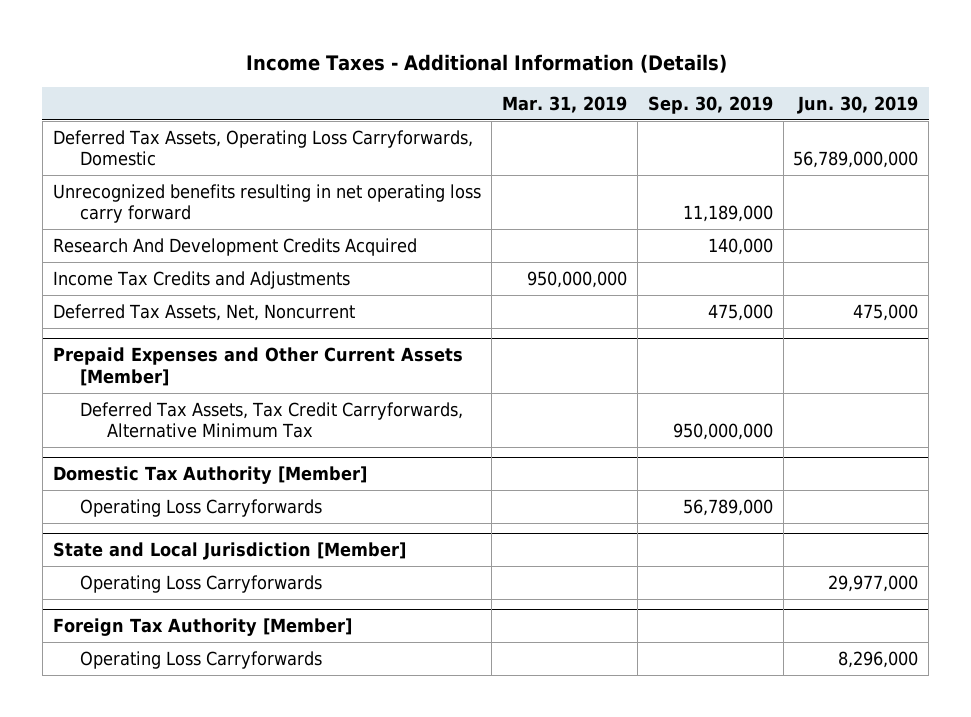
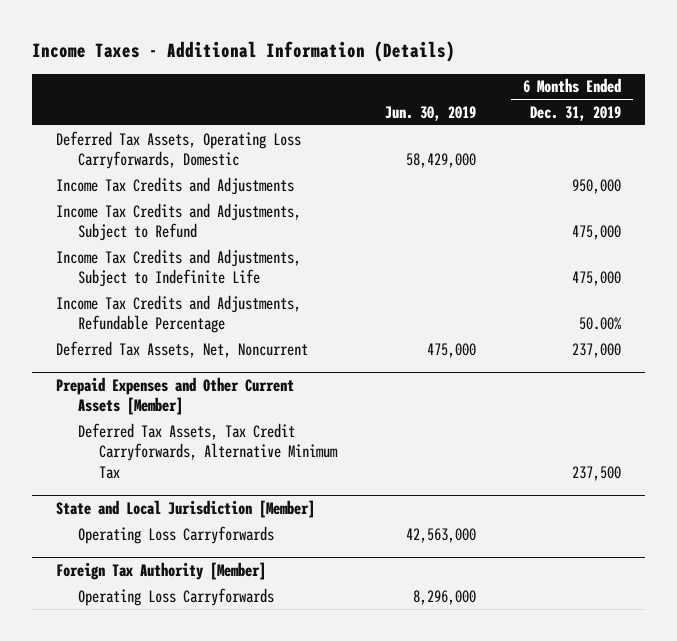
- | Mar. 31, 2019 | Sep. 30, 2019 | Jun. 30, 2019
+ | Jun. 30, 2019 | 6 Months Ended Dec. 31, 2019
- Deferred Tax Assets, Operating Loss Carryforwards, Domestic | | | 56,789,000,000
- Unrecognized benefits resulting in net operating loss carry forward | | 11,189,000 |
- Research And Development Credits Acquired | | 140,000 |
+ Deferred Tax Assets, Operating Loss Carryforwards, Domestic | 58,429,000 |
+ Income Tax Credits and Adjustments, Subject to Refund | | 475,000
+ Income Tax Credits and Adjustments, Subject to Indefinite Life | | 475,000
+ Income Tax Credits and Adjustments, Refundable Percentage | | 50.00%
- Domestic Tax Authority [Member]
- Operating Loss Carryforwards | | 56,789,000 |
@ State and Local Jurisdiction [Member]
- Operating Loss Carryforwards | | | 29,977,000
+ Operating Loss Carryforwards | 42,563,000 |

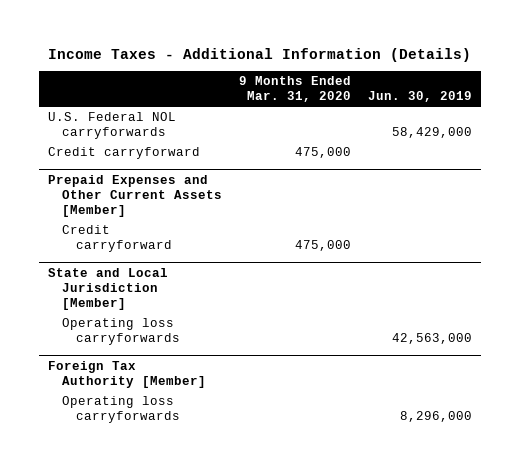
- | Jun. 30, 2019 | 6 Months Ended Dec. 31, 2019
+ | 9 Months Ended Mar. 31, 2020 | Jun. 30, 2019
- Deferred Tax Assets, Operating Loss Carryforwards, Domestic | 58,429,000 |
- Income Tax Credits and Adjustments | | 950,000
- Income Tax Credits and Adjustments, Subject to Refund | | 475,000
- Income Tax Credits and Adjustments, Subject to Indefinite Life | | 475,000
- Income Tax Credits and Adjustments, Refundable Percentage | | 50.00%
- Deferred Tax Assets, Net, Noncurrent | 475,000 | 237,000
+ U.S. Federal NOL carryforwards | | 58,429,000
+ Credit carryforward | 475,000 |
@ Prepaid Expenses and Other Current Assets [Member]
- Deferred Tax Assets, Tax Credit Carryforwards, Alternative Minimum Tax | | 237,500
+ Credit carryforward | 475,000 |
@ State and Local Jurisdiction [Member]
- Operating Loss Carryforwards | 42,563,000 |
+ Operating loss carryforwards | | 42,563,000
@ Foreign Tax Authority [Member]
- Operating Loss Carryforwards | 8,296,000 |
+ Operating loss carryforwards | | 8,296,000

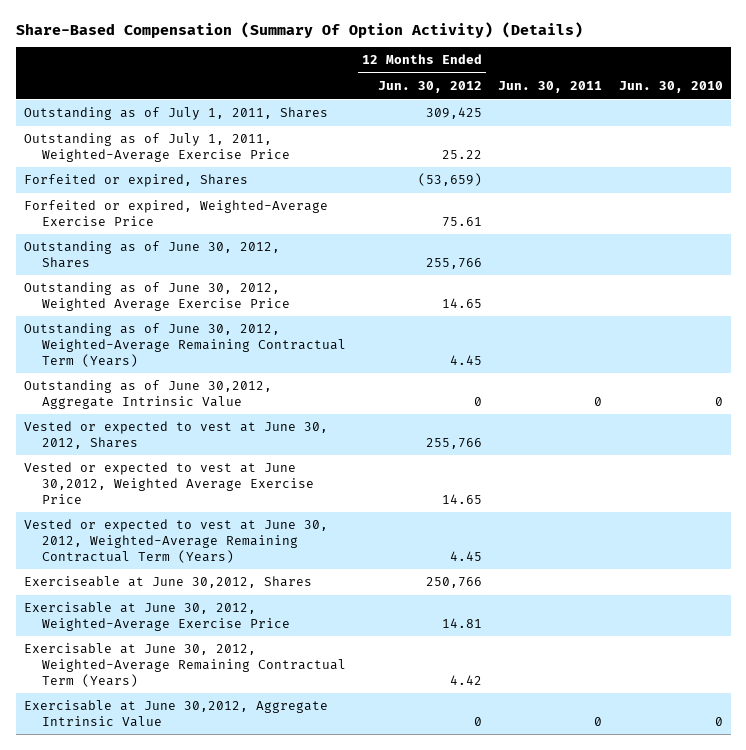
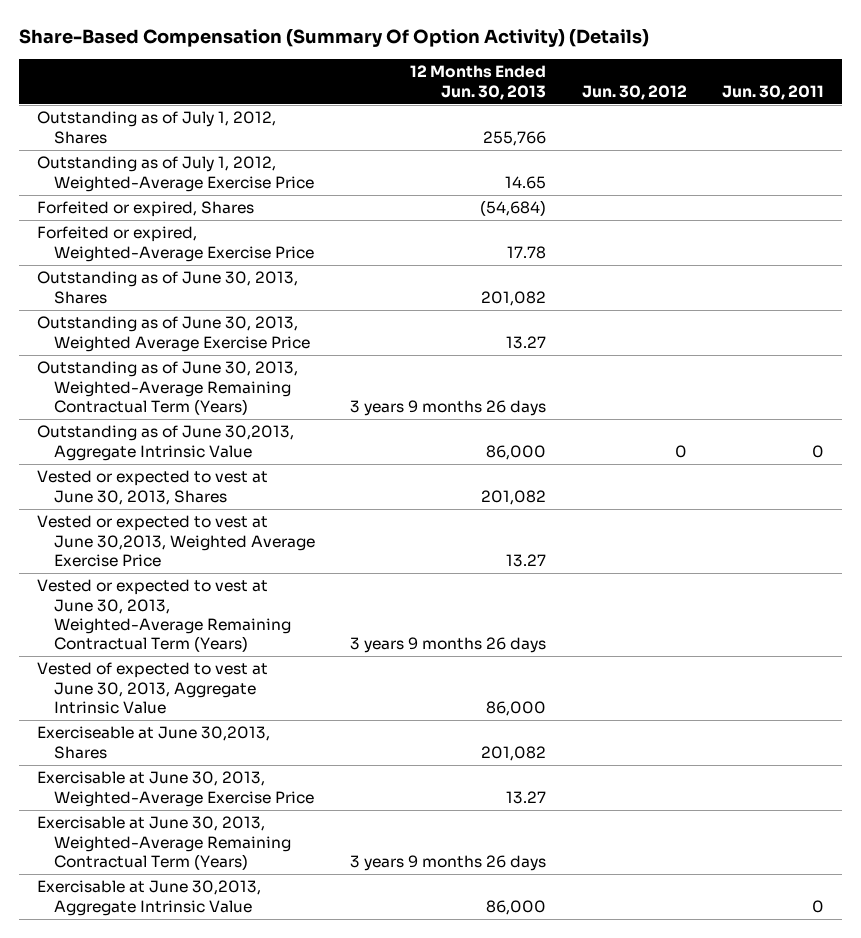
- | 12 Months Ended Jun. 30, 2012 | Jun. 30, 2011 | Jun. 30, 2010
+ | 12 Months Ended Jun. 30, 2013 | Jun. 30, 2012 | Jun. 30, 2011
- Outstanding as of July 1, 2011, Shares | 309,425 | |
- Outstanding as of July 1, 2011, Weighted-Average Exercise Price | 25.22 | |
+ Outstanding as of July 1, 2012, Shares | 255,766 | |
+ Outstanding as of July 1, 2012, Weighted-Average Exercise Price | 14.65 | |
- Outstanding as of June 30, 2012, Shares | 255,766 | |
- Outstanding as of June 30, 2012, Weighted Average Exercise Price | 14.65 | |
- Outstanding as of June 30, 2012, Weighted-Average Remaining Contractual Term (Years) | 4.45 | |
- Outstanding as of June 30,2012, Aggregate Intrinsic Value | 0 | 0 | 0
- Vested or expected to vest at June 30, 2012, Shares | 255,766 | |
- Vested or expected to vest at June 30,2012, Weighted Average Exercise Price | 14.65 | |
- Vested or expected to vest at June 30, 2012, Weighted-Average Remaining Contractual Term (Years) | 4.45 | |
- Exerciseable at June 30,2012, Shares | 250,766 | |
- Exercisable at June 30, 2012, Weighted-Average Exercise Price | 14.81 | |
- Exercisable at June 30, 2012, Weighted-Average Remaining Contractual Term (Years) | 4.42 | |
- Exercisable at June 30,2012, Aggregate Intrinsic Value | 0 | 0 | 0
+ Outstanding as of June 30, 2013, Shares | 201,082 | |
+ Outstanding as of June 30, 2013, Weighted Average Exercise Price | 13.27 | |
+ Outstanding as of June 30, 2013, Weighted-Average Remaining Contractual Term (Years) | 3 years 9 months 26 days | |
+ Outstanding as of June 30,2013, Aggregate Intrinsic Value | 86,000 | 0 | 0
+ Vested or expected to vest at June 30, 2013, Shares | 201,082 | |
+ Vested or expected to vest at June 30,2013, Weighted Average Exercise Price | 13.27 | |
+ Vested or expected to vest at June 30, 2013, Weighted-Average Remaining Contractual Term (Years) | 3 years 9 months 26 days | |
+ Vested of expected to vest at June 30, 2013, Aggregate Intrinsic Value | 86,000 | |
+ Exerciseable at June 30,2013, Shares | 201,082 | |
+ Exercisable at June 30, 2013, Weighted-Average Exercise Price | 13.27 | |
+ Exercisable at June 30, 2013, Weighted-Average Remaining Contractual Term (Years) | 3 years 9 months 26 days | |
+ Exercisable at June 30,2013, Aggregate Intrinsic Value | 86,000 | | 0

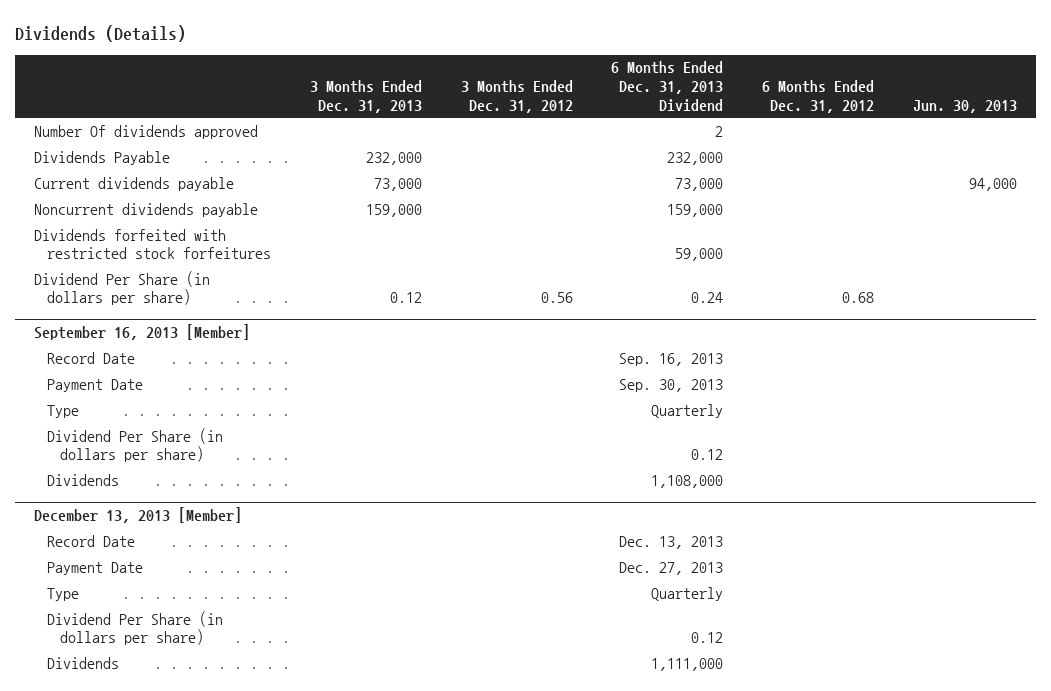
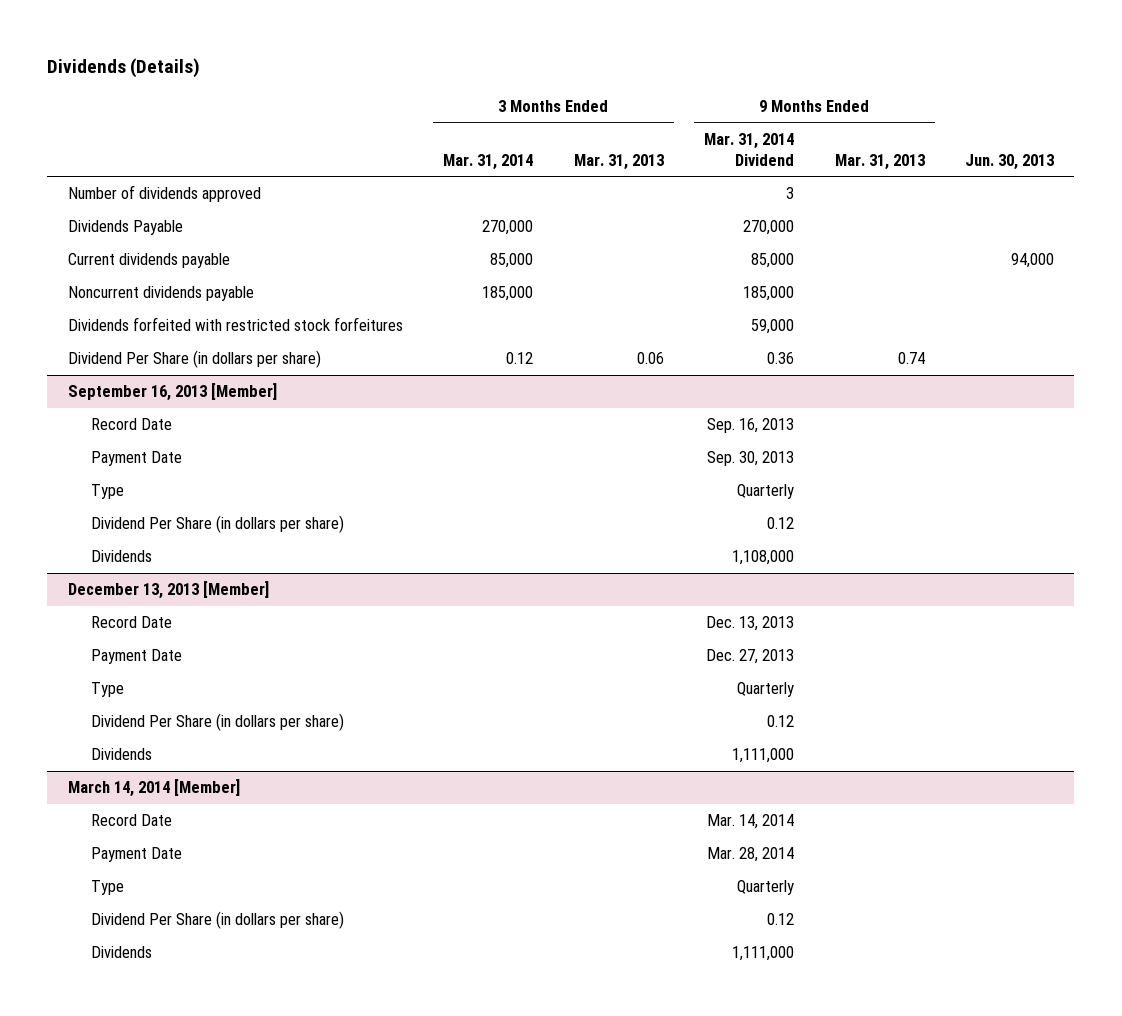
- | 3 Months Ended Dec. 31, 2013 | 3 Months Ended Dec. 31, 2012 | 6 Months Ended Dec. 31, 2013 Dividend | 6 Months Ended Dec. 31, 2012 | Jun. 30, 2013
+ | 3 Months Ended Mar. 31, 2014 | 3 Months Ended Mar. 31, 2013 | 9 Months Ended Mar. 31, 2014 Dividend | 9 Months Ended Mar. 31, 2013 | Jun. 30, 2013
- Number Of dividends approved | | | 2 | |
+ Number of dividends approved | | | 3 | |
+ March 14, 2014 [Member]
+ Record Date | | | Mar. 14, 2014 | |
+ Payment Date | | | Mar. 28, 2014 | |
+ Type | | | Quarterly | |
+ Dividend Per Share (in dollars per share) | | | 0.12 | |
+ Dividends | | | 1,111,000 | |

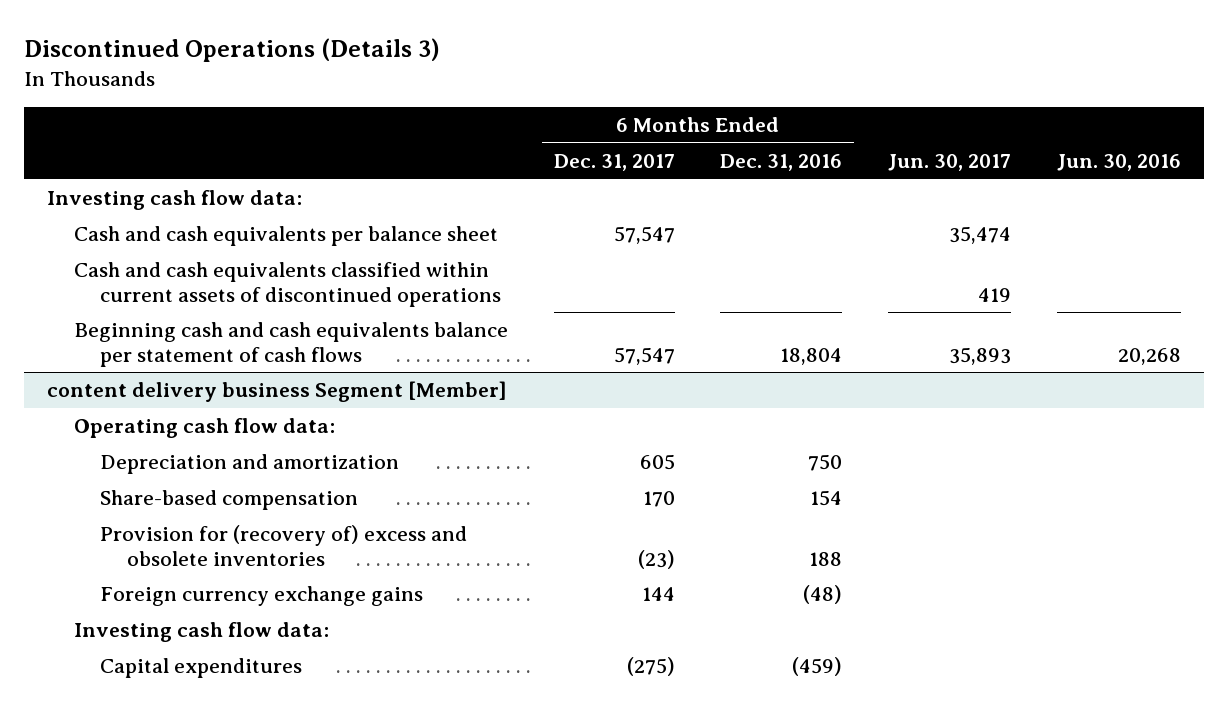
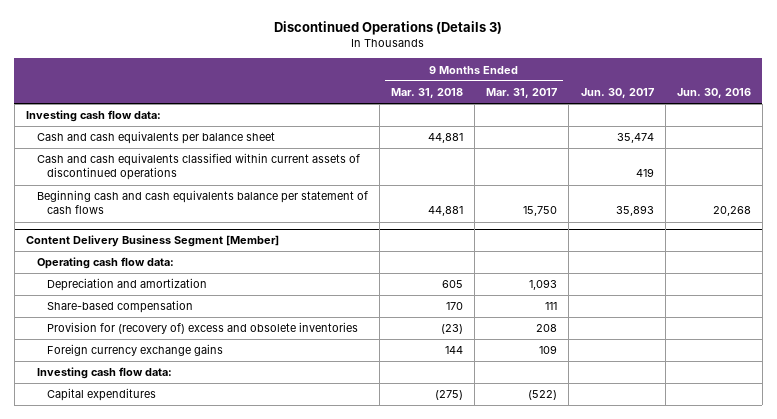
- | 6 Months Ended Dec. 31, 2017 | 6 Months Ended Dec. 31, 2016 | Jun. 30, 2017 | Jun. 30, 2016
+ | 9 Months Ended Mar. 31, 2018 | 9 Months Ended Mar. 31, 2017 | Jun. 30, 2017 | Jun. 30, 2016
- content delivery business Segment [Member]
+ Content Delivery Business Segment [Member]

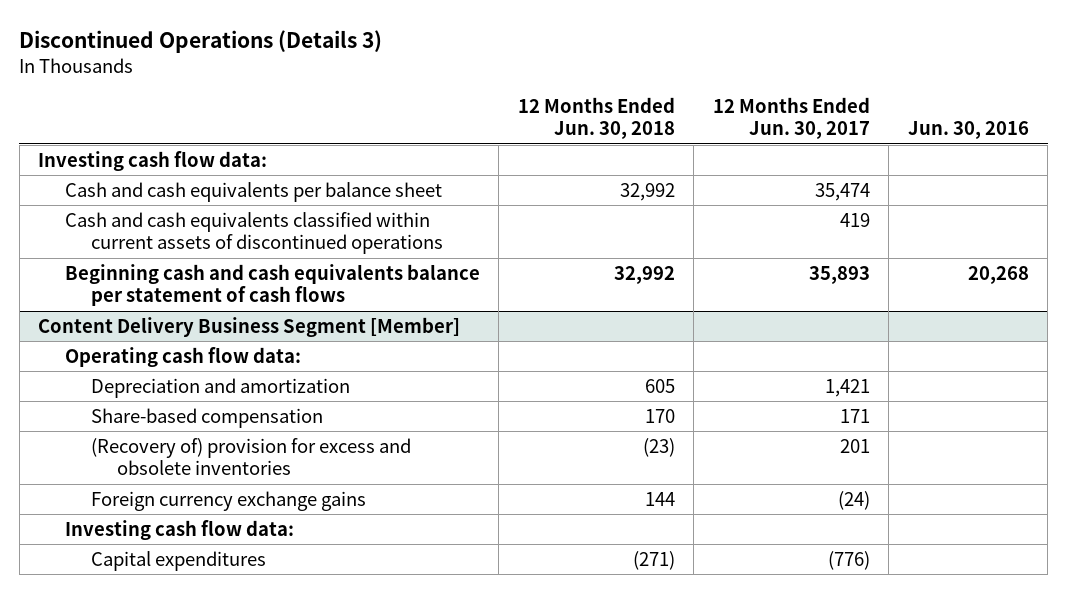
- | 9 Months Ended Mar. 31, 2018 | 9 Months Ended Mar. 31, 2017 | Jun. 30, 2017 | Jun. 30, 2016
+ | 12 Months Ended Jun. 30, 2018 | 12 Months Ended Jun. 30, 2017 | Jun. 30, 2016
@ Content Delivery Business Segment [Member]
- Provision for (recovery of) excess and obsolete inventories | (23) | 208 | |
+ (Recovery of) provision for excess and obsolete inventories | (23) | 201 |

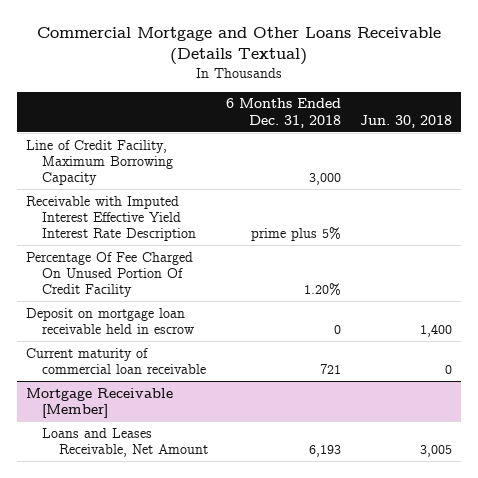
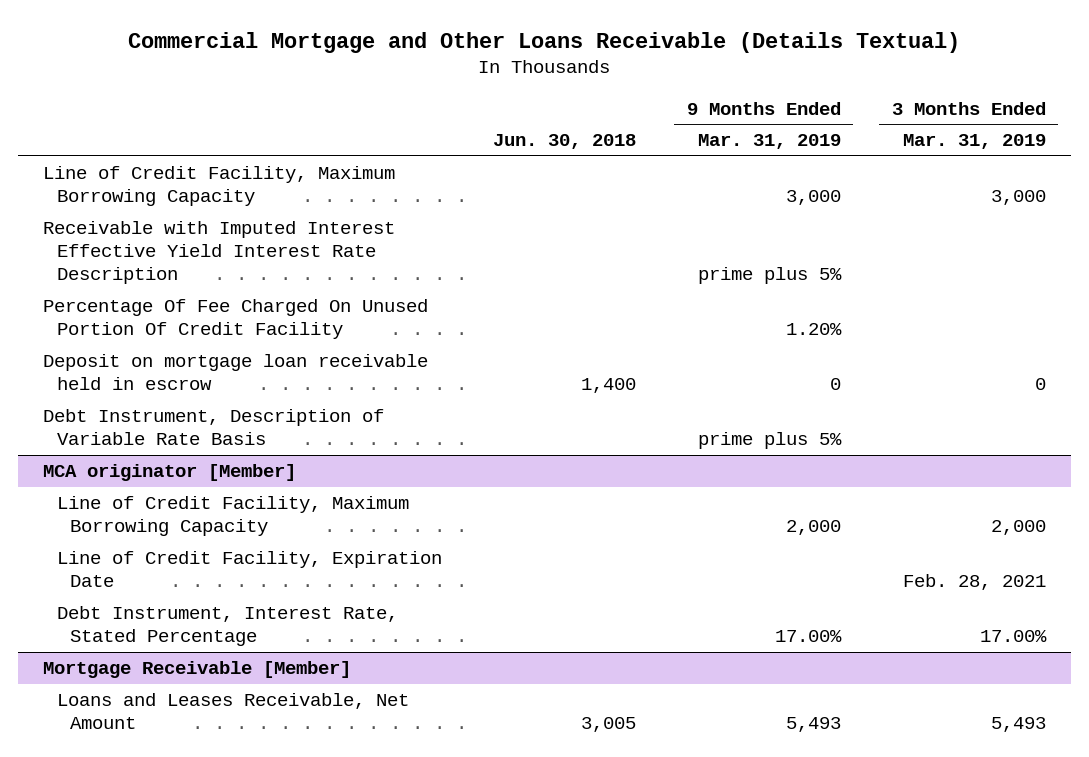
- | 6 Months Ended Dec. 31, 2018 | Jun. 30, 2018
+ | Jun. 30, 2018 | 9 Months Ended Mar. 31, 2019 | 3 Months Ended Mar. 31, 2019
- Current maturity of commercial loan receivable | 721 | 0
+ Debt Instrument, Description of Variable Rate Basis | | prime plus 5% |
+ MCA originator [Member]
+ Line of Credit Facility, Maximum Borrowing Capacity | | 2,000 | 2,000
+ Line of Credit Facility, Expiration Date | | | Feb. 28, 2021
+ Debt Instrument, Interest Rate, Stated Percentage | | 17.00% | 17.00%

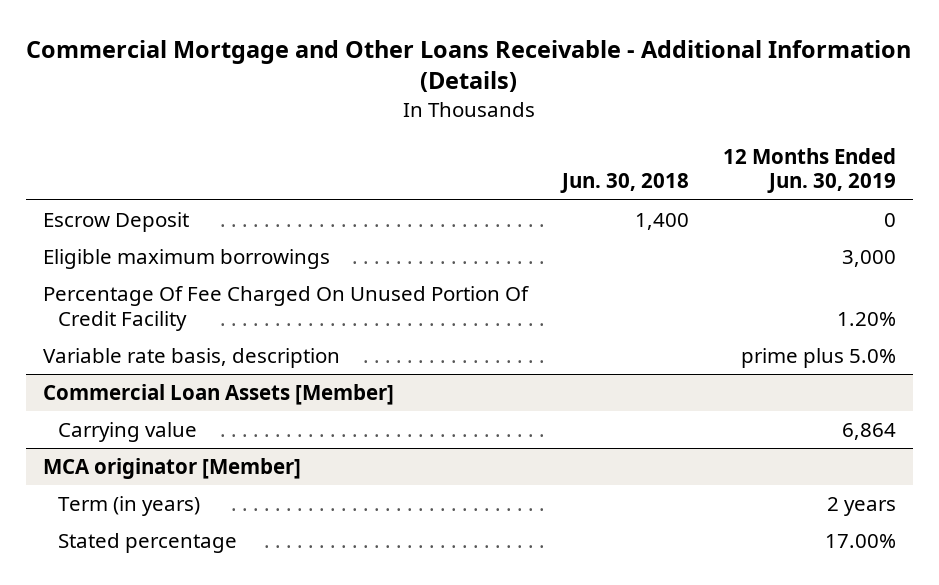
- Commercial Mortgage and Other Loans Receivable (Details Textual)
+ Commercial Mortgage and Other Loans Receivable - Additional Information (Details)
- | Jun. 30, 2018 | 9 Months Ended Mar. 31, 2019 | 3 Months Ended Mar. 31, 2019
+ | Jun. 30, 2018 | 12 Months Ended Jun. 30, 2019
- Line of Credit Facility, Maximum Borrowing Capacity | | 3,000 | 3,000
- Receivable with Imputed Interest Effective Yield Interest Rate Description | | prime plus 5% |
+ Escrow Deposit | 1,400 | 0
+ Eligible maximum borrowings | | 3,000
- Deposit on mortgage loan receivable held in escrow | 1,400 | 0 | 0
- Debt Instrument, Description of Variable Rate Basis | | prime plus 5% |
+ Variable rate basis, description | | prime plus 5.0%
+ Commercial Loan Assets [Member]
+ Carrying value | | 6,864
@ MCA originator [Member]
- Line of Credit Facility, Maximum Borrowing Capacity | | 2,000 | 2,000
- Line of Credit Facility, Expiration Date | | | Feb. 28, 2021
- Debt Instrument, Interest Rate, Stated Percentage | | 17.00% | 17.00%
- Mortgage Receivable [Member]
- Loans and Leases Receivable, Net Amount | 3,005 | 5,493 | 5,493
@ MCA originator [Member]
+ Term (in years) | | 2 years
+ Stated percentage | | 17.00%

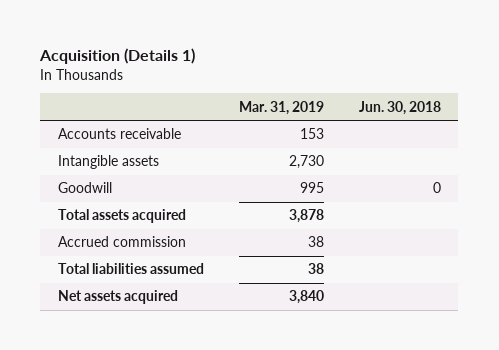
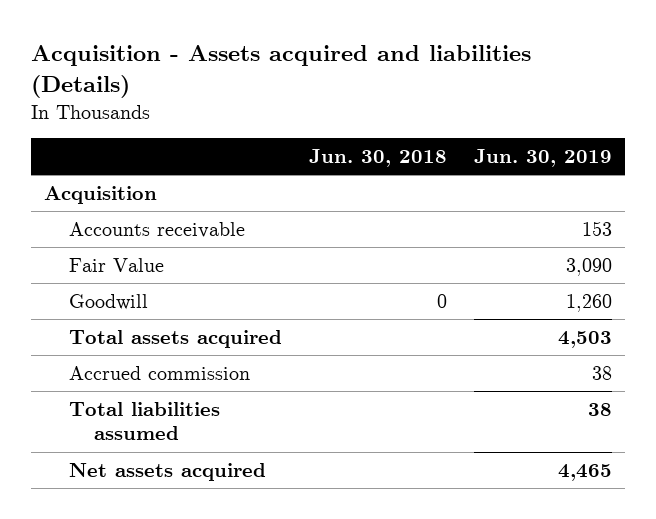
- Acquisition (Details 1)
+ Acquisition - Assets acquired and liabilities (Details)
- | Mar. 31, 2019 | Jun. 30, 2018
+ | Jun. 30, 2018 | Jun. 30, 2019
+ Acquisition
- Intangible assets | 2,730 |
+ Fair Value | | 3,090

